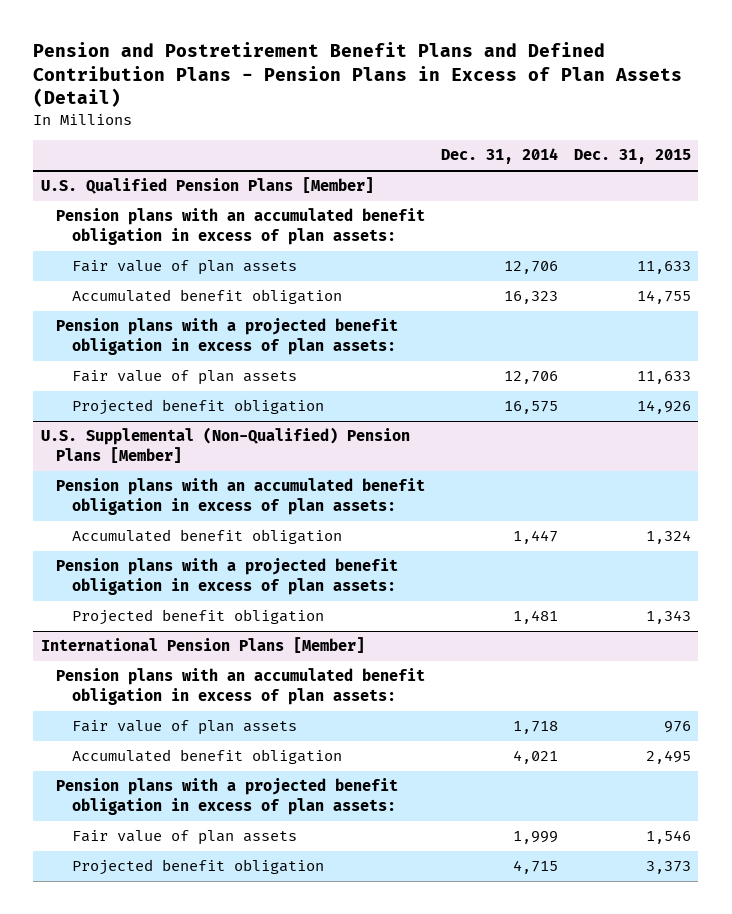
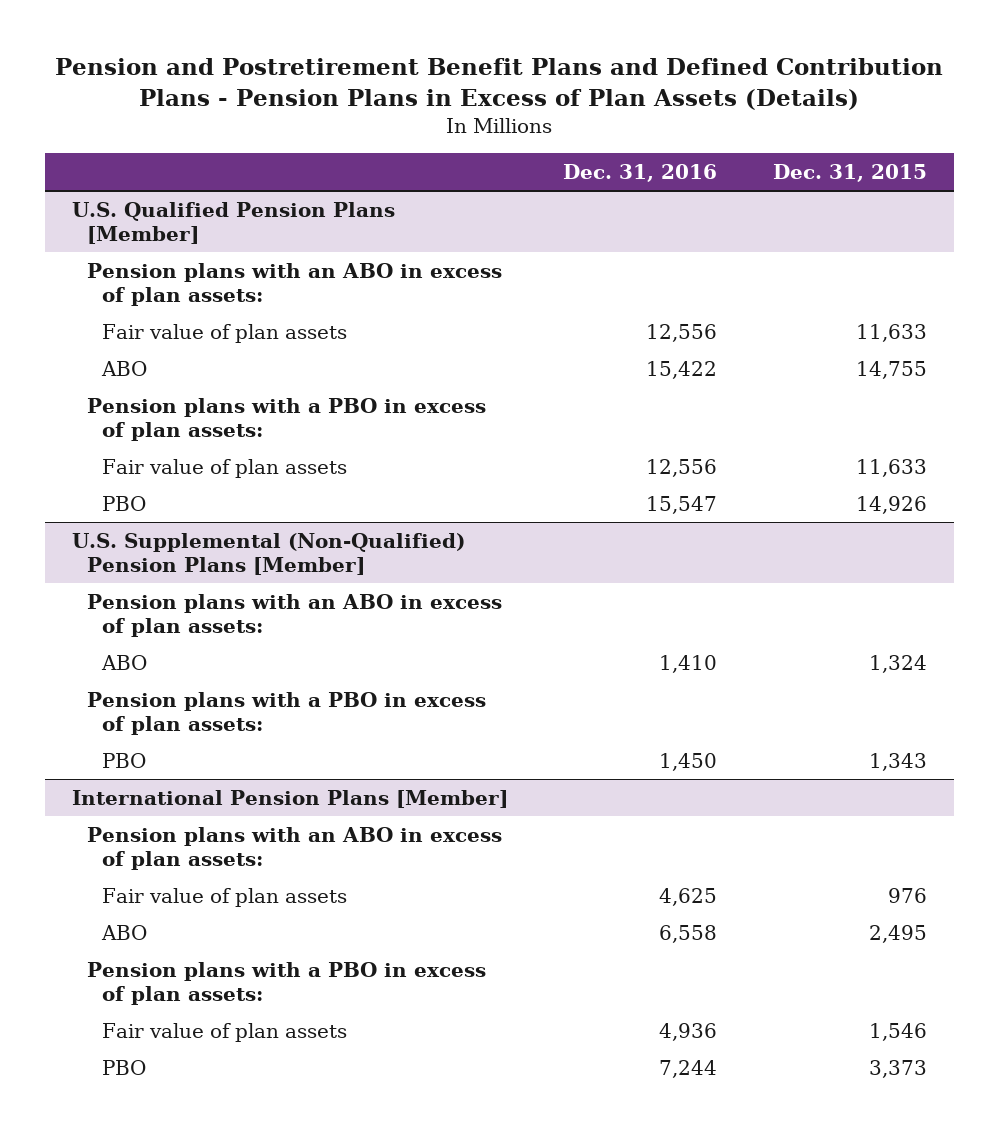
- Pension and Postretirement Benefit Plans and Defined Contribution Plans - Pension Plans in Excess of Plan Assets (Detail)
+ Pension and Postretirement Benefit Plans and Defined Contribution Plans - Pension Plans in Excess of Plan Assets (Details)
- | Dec. 31, 2014 | Dec. 31, 2015
+ | Dec. 31, 2016 | Dec. 31, 2015
@ U.S. Qualified Pension Plans [Member]
- Pension plans with an accumulated benefit obligation in excess of plan assets:
+ Pension plans with an ABO in excess of plan assets:
- Accumulated benefit obligation | 16,323 | 14,755
- Pension plans with a projected benefit obligation in excess of plan assets:
+ ABO | 15,422 | 14,755
+ Pension plans with a PBO in excess of plan assets:
- Projected benefit obligation | 16,575 | 14,926
+ PBO | 15,547 | 14,926
@ U.S. Supplemental (Non-Qualified) Pension Plans [Member]
- Pension plans with an accumulated benefit obligation in excess of plan assets:
- Accumulated benefit obligation | 1,447 | 1,324
- Pension plans with a projected benefit obligation in excess of plan assets:
- Projected benefit obligation | 1,481 | 1,343
+ Pension plans with an ABO in excess of plan assets:
+ ABO | 1,410 | 1,324
+ Pension plans with a PBO in excess of plan assets:
+ PBO | 1,450 | 1,343
@ International Pension Plans [Member]
- Pension plans with an accumulated benefit obligation in excess of plan assets:
+ Pension plans with an ABO in excess of plan assets:
- Accumulated benefit obligation | 4,021 | 2,495
- Pension plans with a projected benefit obligation in excess of plan assets:
+ ABO | 6,558 | 2,495
+ Pension plans with a PBO in excess of plan assets:
- Projected benefit obligation | 4,715 | 3,373
+ PBO | 7,244 | 3,373

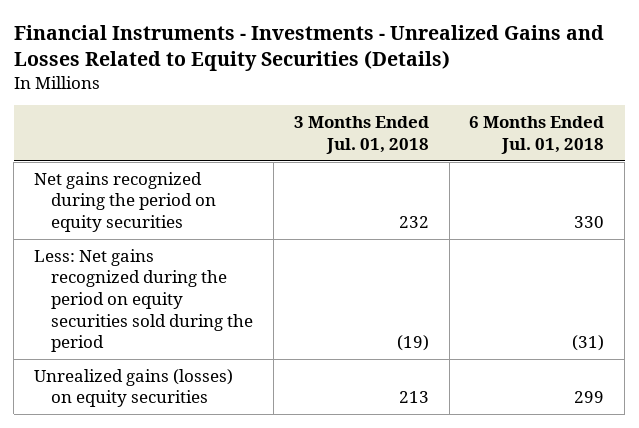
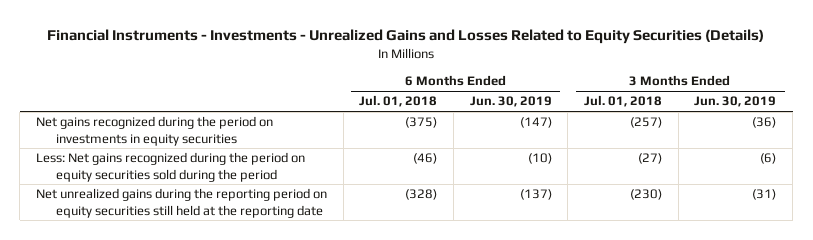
- | 3 Months Ended Jul. 01, 2018 | 6 Months Ended Jul. 01, 2018
+ | 6 Months Ended Jul. 01, 2018 | 6 Months Ended Jun. 30, 2019 | 3 Months Ended Jul. 01, 2018 | 3 Months Ended Jun. 30, 2019
- Net gains recognized during the period on equity securities | 232 | 330
- Less: Net gains recognized during the period on equity securities sold during the period | (19) | (31)
- Unrealized gains (losses) on equity securities | 213 | 299
+ Net gains recognized during the period on investments in equity securities | (375) | (147) | (257) | (36)
+ Less: Net gains recognized during the period on equity securities sold during the period | (46) | (10) | (27) | (6)
+ Net unrealized gains during the reporting period on equity securities still held at the reporting date | (328) | (137) | (230) | (31)

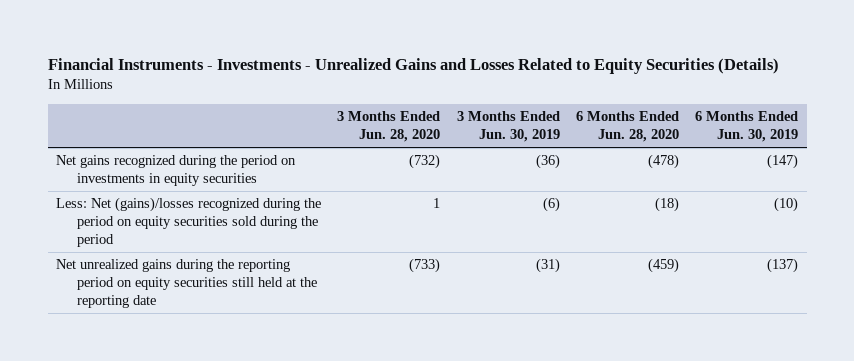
- | 6 Months Ended Jul. 01, 2018 | 6 Months Ended Jun. 30, 2019 | 3 Months Ended Jul. 01, 2018 | 3 Months Ended Jun. 30, 2019
+ | 3 Months Ended Jun. 28, 2020 | 3 Months Ended Jun. 30, 2019 | 6 Months Ended Jun. 28, 2020 | 6 Months Ended Jun. 30, 2019
- Less: Net gains recognized during the period on equity securities sold during the period | (46) | (10) | (27) | (6)
+ Less: Net (gains)/losses recognized during the period on equity securities sold during the period | 1 | (6) | (18) | (10)

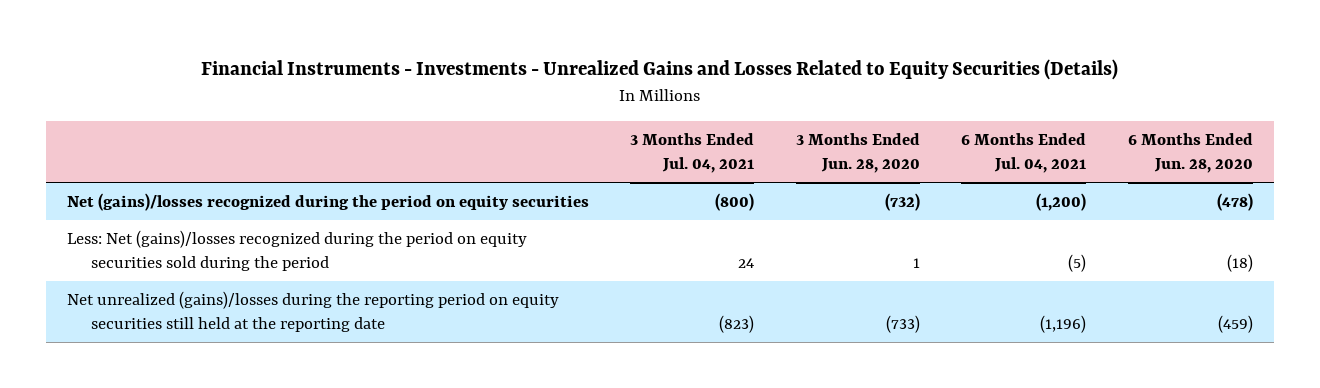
- | 3 Months Ended Jun. 28, 2020 | 3 Months Ended Jun. 30, 2019 | 6 Months Ended Jun. 28, 2020 | 6 Months Ended Jun. 30, 2019
+ | 3 Months Ended Jul. 04, 2021 | 3 Months Ended Jun. 28, 2020 | 6 Months Ended Jul. 04, 2021 | 6 Months Ended Jun. 28, 2020
- Net gains recognized during the period on investments in equity securities | (732) | (36) | (478) | (147)
+ Net (gains)/losses recognized during the period on equity securities | (800) | (732) | (1,200) | (478)
- Net unrealized gains during the reporting period on equity securities still held at the reporting date | (733) | (31) | (459) | (137)
+ Net unrealized (gains)/losses during the reporting period on equity securities still held at the reporting date | (823) | (733) | (1,196) | (459)

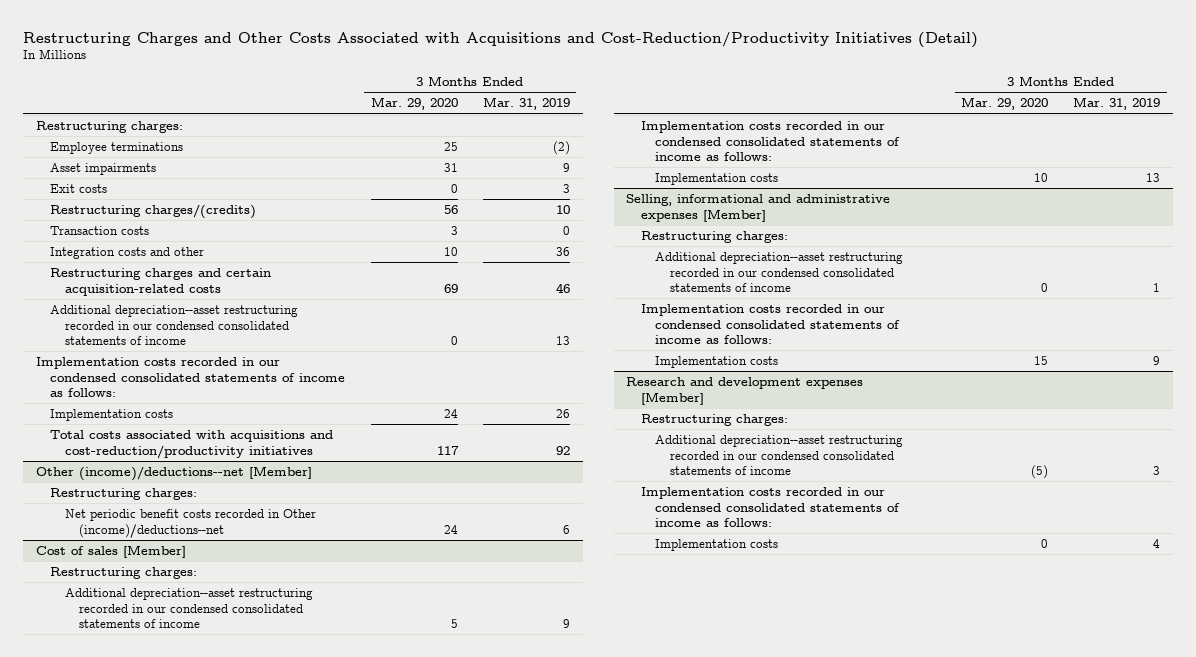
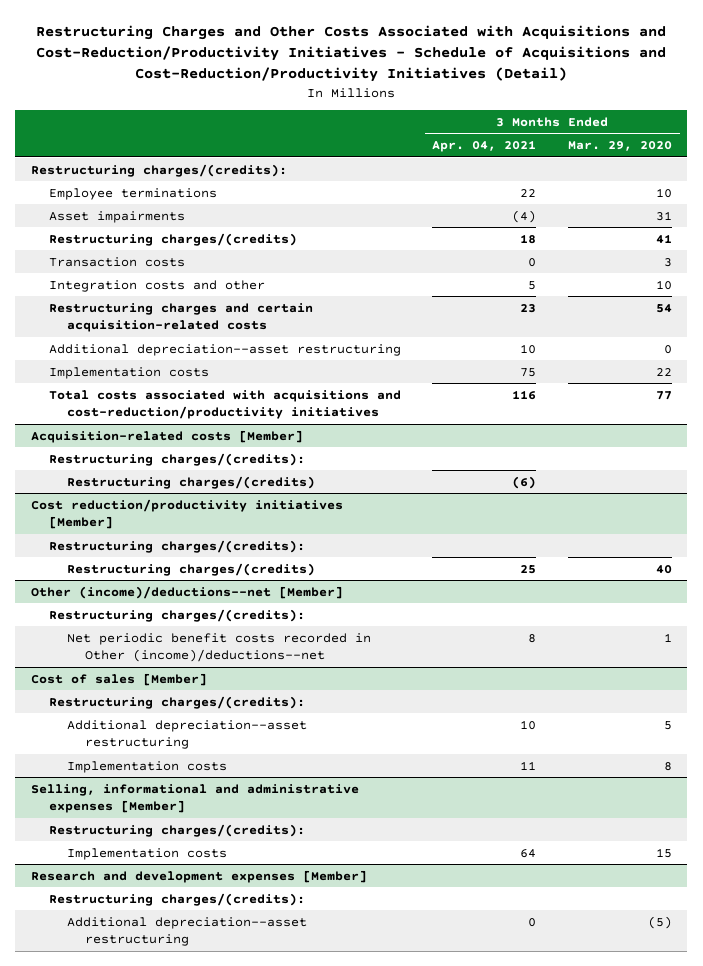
- Restructuring Charges and Other Costs Associated with Acquisitions and Cost-Reduction/Productivity Initiatives (Detail)
+ Restructuring Charges and Other Costs Associated with Acquisitions and Cost-Reduction/Productivity Initiatives - Schedule of Acquisitions and Cost-Reduction/Productivity Initiatives (Detail)
- | 3 Months Ended Mar. 29, 2020 | 3 Months Ended Mar. 31, 2019
+ | 3 Months Ended Apr. 04, 2021 | 3 Months Ended Mar. 29, 2020
- Restructuring charges:
- Employee terminations | 25 | (2)
+ Restructuring charges/(credits):
+ Employee terminations | 22 | 10
- Exit costs | 0 | 3
- Restructuring charges/(credits) | 56 | 10
+ Restructuring charges/(credits) | 18 | 41
- Restructuring charges and certain acquisition-related costs | 69 | 46
- Additional depreciation--asset restructuring recorded in our condensed consolidated statements of income | 0 | 13
- Implementation costs recorded in our condensed consolidated statements of income as follows:
- Implementation costs | 24 | 26
- Total costs associated with acquisitions and cost-reduction/productivity initiatives | 117 | 92
+ Restructuring charges and certain acquisition-related costs | 23 | 54
+ Additional depreciation--asset restructuring | 10 | 0
+ Implementation costs | 75 | 22
+ Total costs associated with acquisitions and cost-reduction/productivity initiatives | 116 | 77
+ Acquisition-related costs [Member]
+ Restructuring charges/(credits):
+ Restructuring charges/(credits) | (6) |
+ Cost reduction/productivity initiatives [Member]
+ Restructuring charges/(credits):
+ Restructuring charges/(credits) | 25 | 40
@ Other (income)/deductions--net [Member]
- Restructuring charges:
- Net periodic benefit costs recorded in Other (income)/deductions--net | 24 | 6
+ Restructuring charges/(credits):
+ Net periodic benefit costs recorded in Other (income)/deductions--net | 8 | 1
@ Cost of sales [Member]
- Restructuring charges:
- Additional depreciation--asset restructuring recorded in our condensed consolidated statements of income | 5 | 9
- Implementation costs recorded in our condensed consolidated statements of income as follows:
- Implementation costs | 10 | 13
+ Restructuring charges/(credits):
+ Additional depreciation--asset restructuring | 10 | 5
+ Implementation costs | 11 | 8
@ Selling, informational and administrative expenses [Member]
- Restructuring charges:
- Additional depreciation--asset restructuring recorded in our condensed consolidated statements of income | 0 | 1
- Implementation costs recorded in our condensed consolidated statements of income as follows:
+ Restructuring charges/(credits):
@ Research and development expenses [Member]
- Restructuring charges:
- Additional depreciation--asset restructuring recorded in our condensed consolidated statements of income | (5) | 3
- Implementation costs recorded in our condensed consolidated statements of income as follows:
- Implementation costs | 0 | 4
+ Restructuring charges/(credits):
+ Additional depreciation--asset restructuring | 0 | (5)

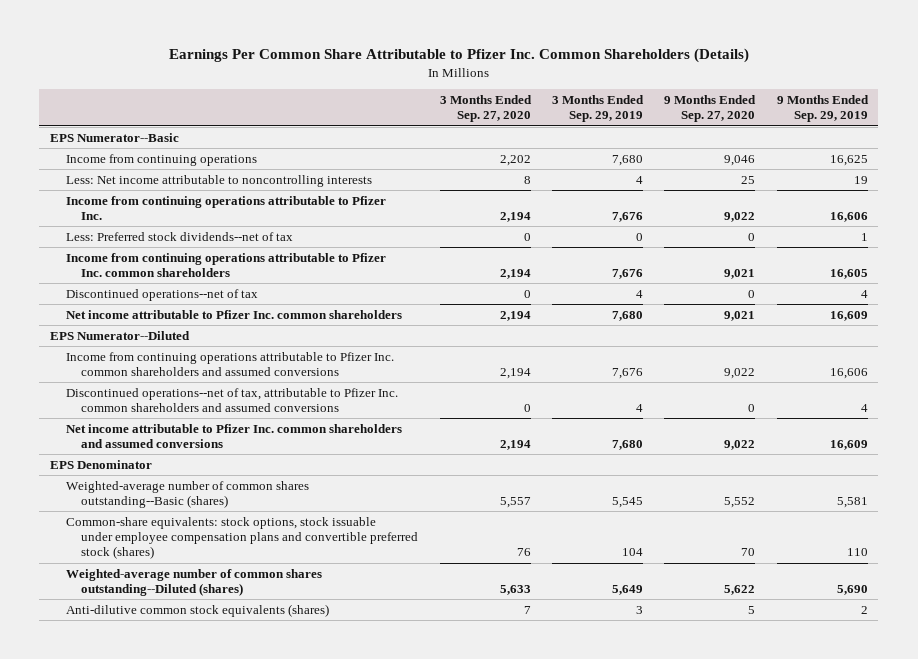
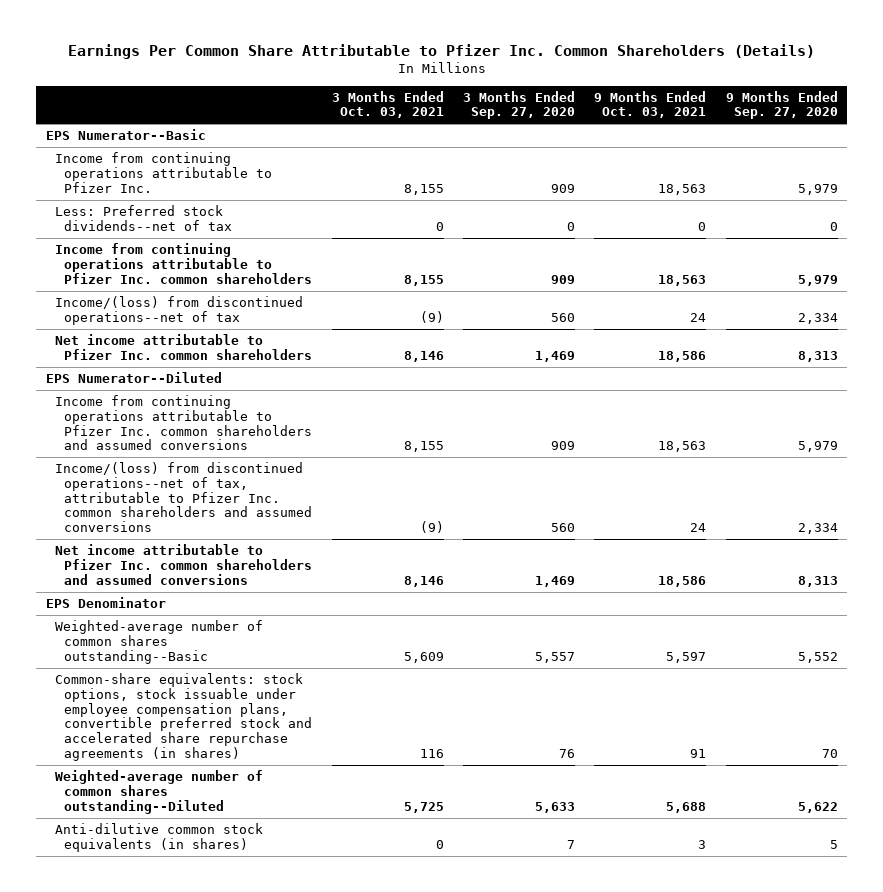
- | 3 Months Ended Sep. 27, 2020 | 3 Months Ended Sep. 29, 2019 | 9 Months Ended Sep. 27, 2020 | 9 Months Ended Sep. 29, 2019
+ | 3 Months Ended Oct. 03, 2021 | 3 Months Ended Sep. 27, 2020 | 9 Months Ended Oct. 03, 2021 | 9 Months Ended Sep. 27, 2020
- Income from continuing operations | 2,202 | 7,680 | 9,046 | 16,625
- Less: Net income attributable to noncontrolling interests | 8 | 4 | 25 | 19
- Income from continuing operations attributable to Pfizer Inc. | 2,194 | 7,676 | 9,022 | 16,606
+ Income from continuing operations attributable to Pfizer Inc. | 8,155 | 909 | 18,563 | 5,979
- Income from continuing operations attributable to Pfizer Inc. common shareholders | 2,194 | 7,676 | 9,021 | 16,605
- Discontinued operations--net of tax | 0 | 4 | 0 | 4
- Net income attributable to Pfizer Inc. common shareholders | 2,194 | 7,680 | 9,021 | 16,609
+ Income from continuing operations attributable to Pfizer Inc. common shareholders | 8,155 | 909 | 18,563 | 5,979
+ Income/(loss) from discontinued operations--net of tax | (9) | 560 | 24 | 2,334
+ Net income attributable to Pfizer Inc. common shareholders | 8,146 | 1,469 | 18,586 | 8,313
- Income from continuing operations attributable to Pfizer Inc. common shareholders and assumed conversions | 2,194 | 7,676 | 9,022 | 16,606
- Discontinued operations--net of tax, attributable to Pfizer Inc. common shareholders and assumed conversions | 0 | 4 | 0 | 4
- Net income attributable to Pfizer Inc. common shareholders and assumed conversions | 2,194 | 7,680 | 9,022 | 16,609
+ Income from continuing operations attributable to Pfizer Inc. common shareholders and assumed conversions | 8,155 | 909 | 18,563 | 5,979
+ Income/(loss) from discontinued operations--net of tax, attributable to Pfizer Inc. common shareholders and assumed conversions | (9) | 560 | 24 | 2,334
+ Net income attributable to Pfizer Inc. common shareholders and assumed conversions | 8,146 | 1,469 | 18,586 | 8,313
- Weighted-average number of common shares outstanding--Basic (shares) | 5,557 | 5,545 | 5,552 | 5,581
- Common-share equivalents: stock options, stock issuable under employee compensation plans and convertible preferred stock (shares) | 76 | 104 | 70 | 110
- Weighted-average number of common shares outstanding--Diluted (shares) | 5,633 | 5,649 | 5,622 | 5,690
- Anti-dilutive common stock equivalents (shares) | 7 | 3 | 5 | 2
+ Weighted-average number of common shares outstanding--Basic | 5,609 | 5,557 | 5,597 | 5,552
+ Common-share equivalents: stock options, stock issuable under employee compensation plans, convertible preferred stock and accelerated share repurchase agreements (in shares) | 116 | 76 | 91 | 70
+ Weighted-average number of common shares outstanding--Diluted | 5,725 | 5,633 | 5,688 | 5,622
+ Anti-dilutive common stock equivalents (in shares) | 0 | 7 | 3 | 5

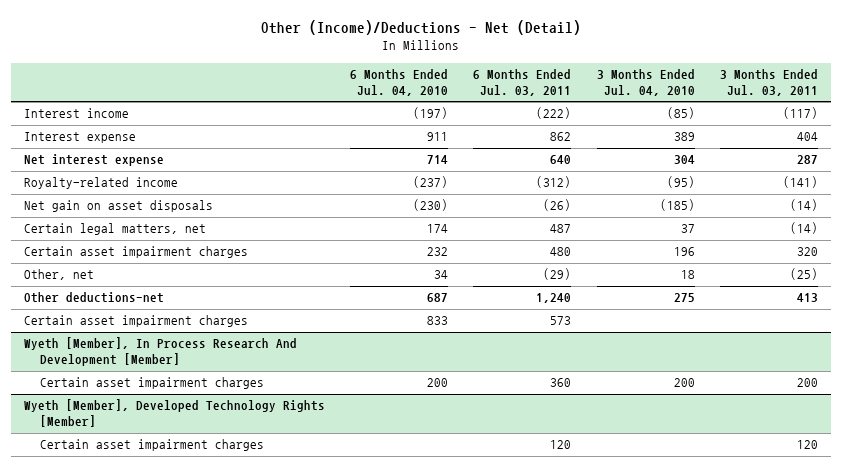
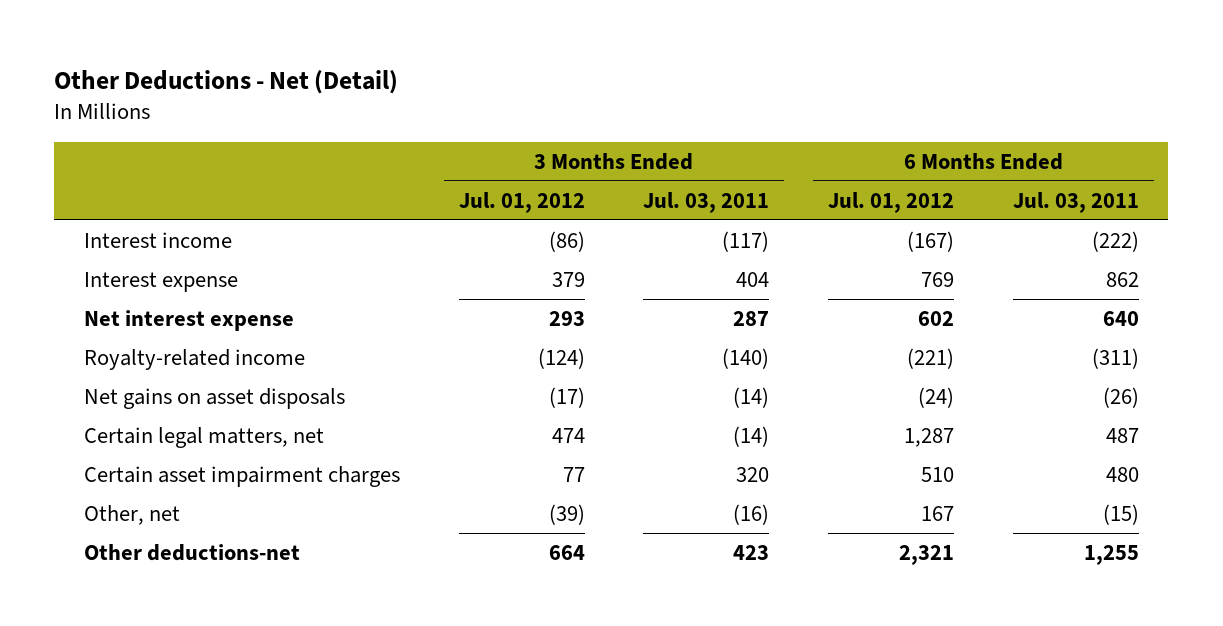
- Other (Income)/Deductions - Net (Detail)
+ Other Deductions - Net (Detail)
- | 6 Months Ended Jul. 04, 2010 | 6 Months Ended Jul. 03, 2011 | 3 Months Ended Jul. 04, 2010 | 3 Months Ended Jul. 03, 2011
+ | 3 Months Ended Jul. 01, 2012 | 3 Months Ended Jul. 03, 2011 | 6 Months Ended Jul. 01, 2012 | 6 Months Ended Jul. 03, 2011
- Royalty-related income | (237) | (312) | (95) | (141)
- Net gain on asset disposals | (230) | (26) | (185) | (14)
+ Royalty-related income | (124) | (140) | (221) | (311)
+ Net gains on asset disposals | (17) | (14) | (24) | (26)
- Other, net | 34 | (29) | 18 | (25)
- Other deductions-net | 687 | 1,240 | 275 | 413
- Certain asset impairment charges | 833 | 573 | |
- Wyeth [Member], In Process Research And Development [Member]
- Certain asset impairment charges | 200 | 360 | 200 | 200
- Wyeth [Member], Developed Technology Rights [Member]
- Certain asset impairment charges | | 120 | | 120
+ Other, net | (39) | (16) | 167 | (15)
+ Other deductions-net | 664 | 423 | 2,321 | 1,255

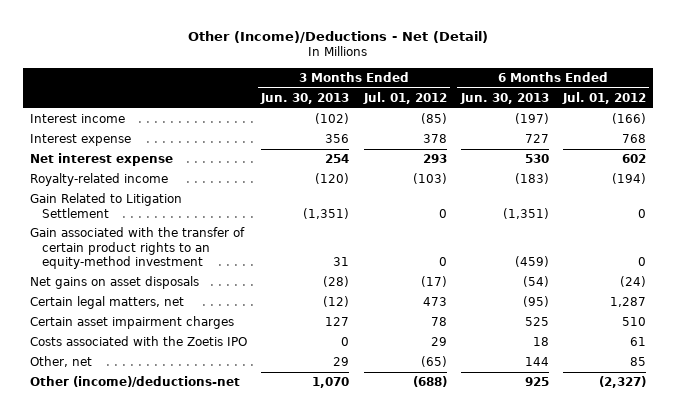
- Other Deductions - Net (Detail)
+ Other (Income)/Deductions - Net (Detail)
- | 3 Months Ended Jul. 01, 2012 | 3 Months Ended Jul. 03, 2011 | 6 Months Ended Jul. 01, 2012 | 6 Months Ended Jul. 03, 2011
+ | 3 Months Ended Jun. 30, 2013 | 3 Months Ended Jul. 01, 2012 | 6 Months Ended Jun. 30, 2013 | 6 Months Ended Jul. 01, 2012
- Interest income | (86) | (117) | (167) | (222)
- Interest expense | 379 | 404 | 769 | 862
+ Interest income | (102) | (85) | (197) | (166)
+ Interest expense | 356 | 378 | 727 | 768
- Royalty-related income | (124) | (140) | (221) | (311)
+ Royalty-related income | (120) | (103) | (183) | (194)
+ Gain Related to Litigation Settlement | (1,351) | 0 | (1,351) | 0
+ Gain associated with the transfer of certain product rights to an equity-method investment | 31 | 0 | (459) | 0
- Certain legal matters, net | 474 | (14) | 1,287 | 487
- Certain asset impairment charges | 77 | 320 | 510 | 480
- Other, net | (39) | (16) | 167 | (15)
- Other deductions-net | 664 | 423 | 2,321 | 1,255
+ Certain legal matters, net | (12) | 473 | (95) | 1,287
+ Certain asset impairment charges | 127 | 78 | 525 | 510
+ Costs associated with the Zoetis IPO | 0 | 29 | 18 | 61
+ Other, net | 29 | (65) | 144 | 85
+ Other (income)/deductions-net | 1,070 | (688) | 925 | (2,327)

